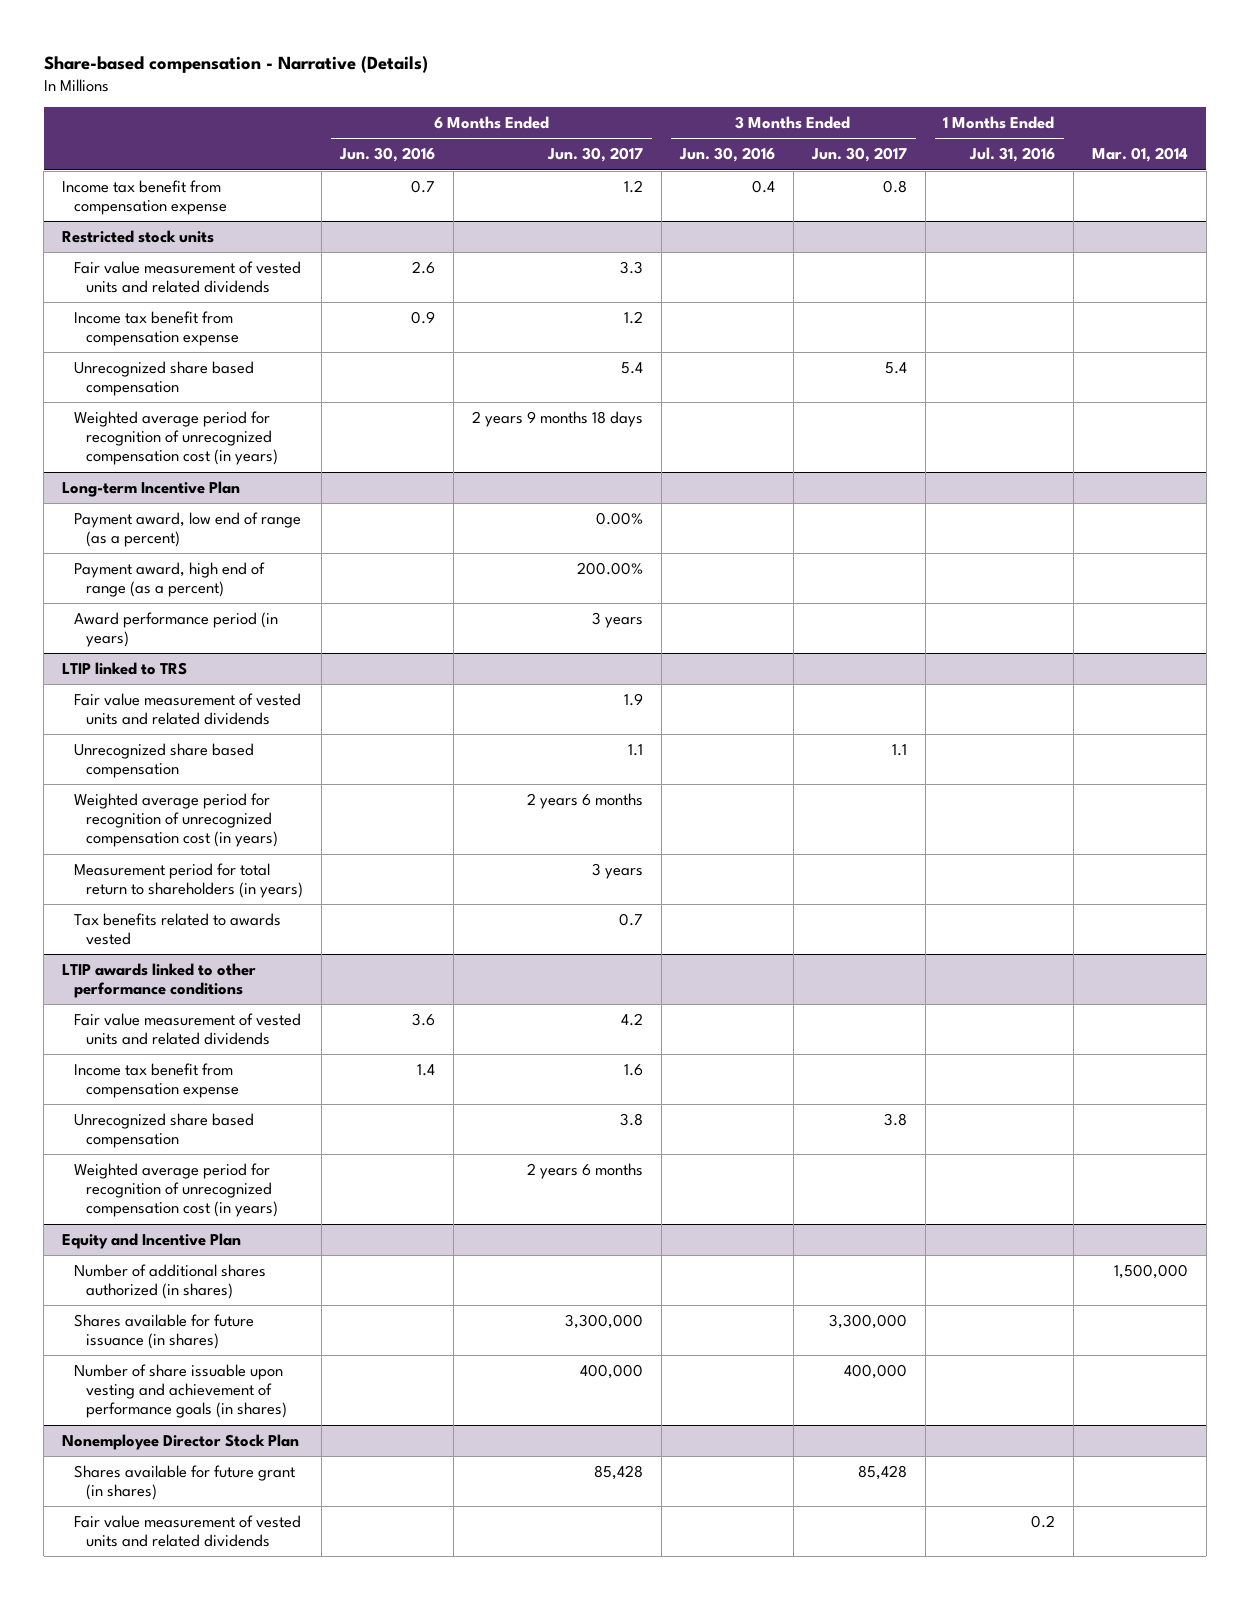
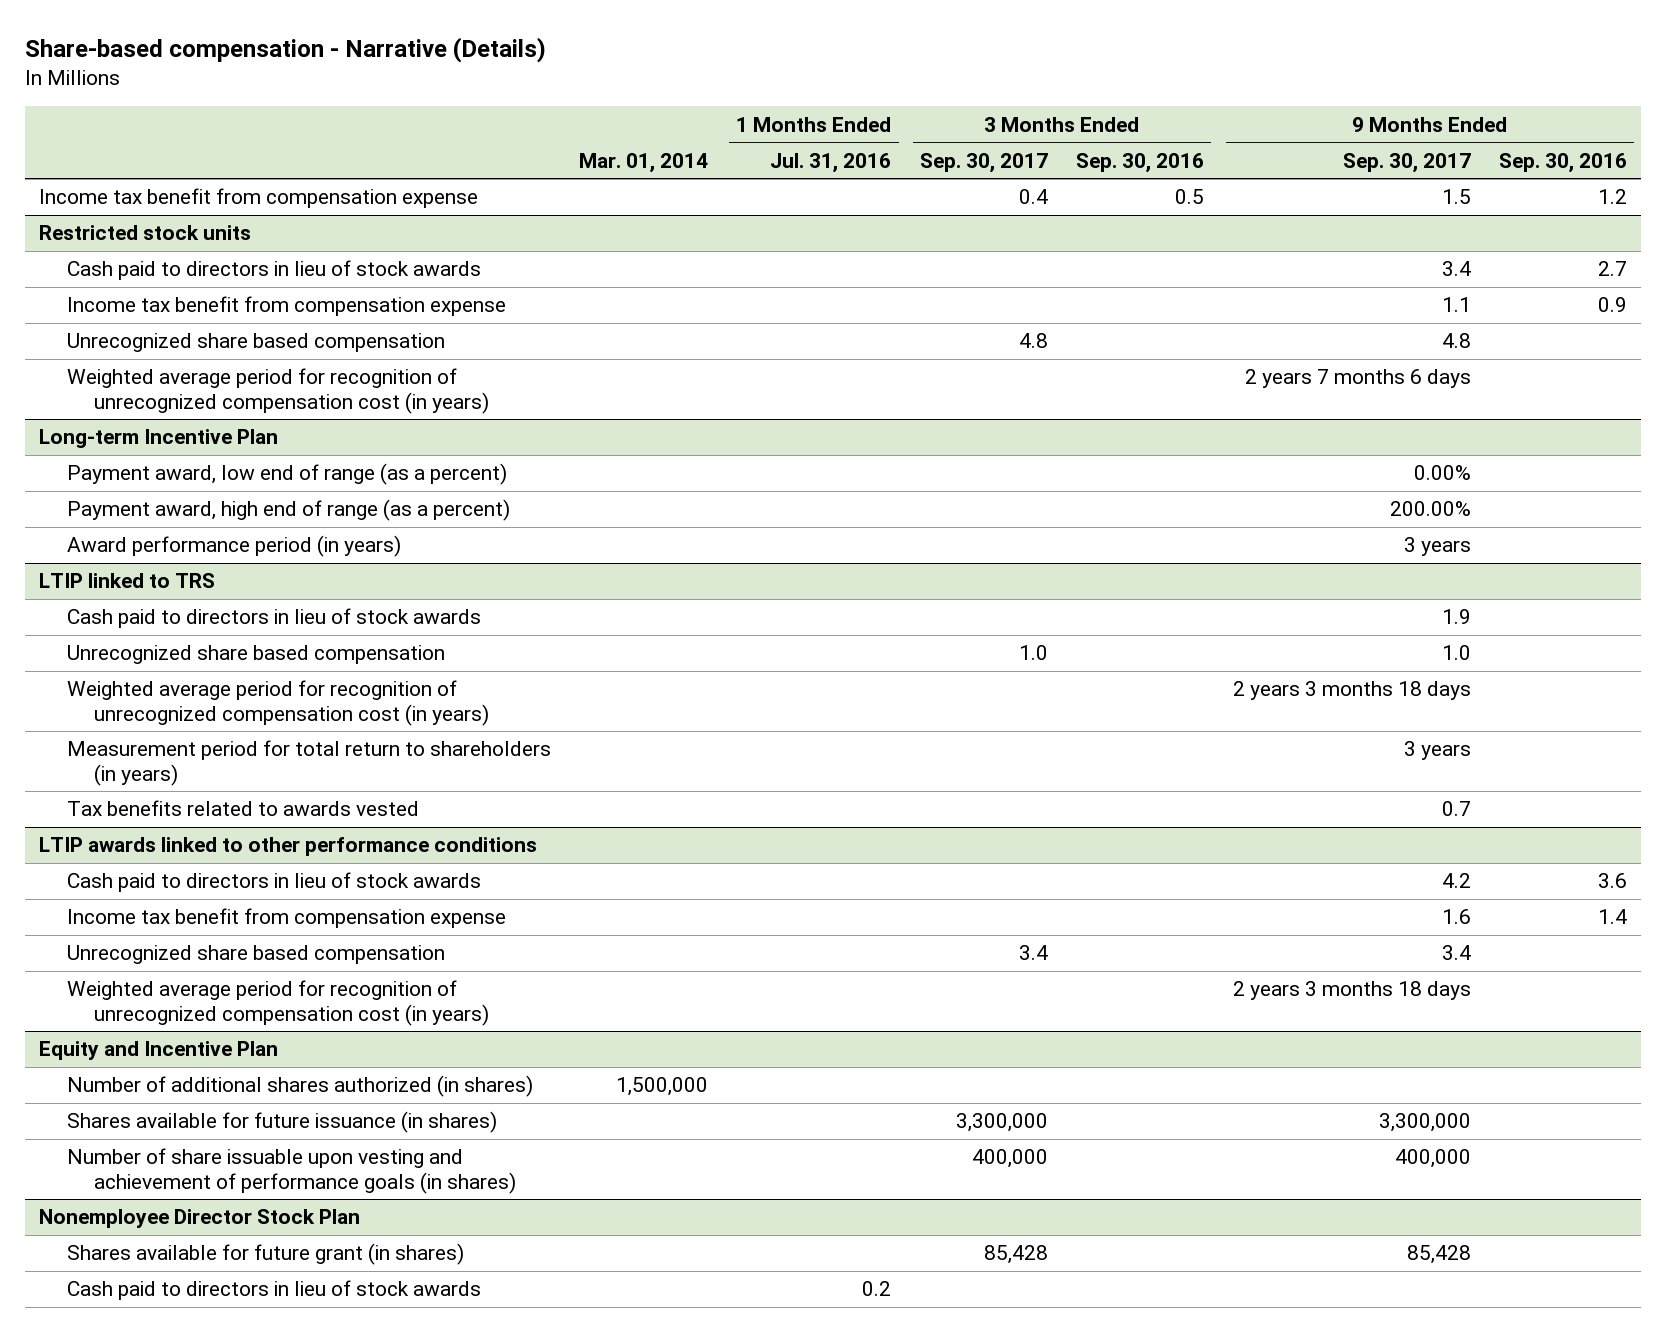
- | 6 Months Ended Jun. 30, 2016 | 6 Months Ended Jun. 30, 2017 | 3 Months Ended Jun. 30, 2016 | 3 Months Ended Jun. 30, 2017 | 1 Months Ended Jul. 31, 2016 | Mar. 01, 2014
+ | Mar. 01, 2014 | 1 Months Ended Jul. 31, 2016 | 3 Months Ended Sep. 30, 2017 | 3 Months Ended Sep. 30, 2016 | 9 Months Ended Sep. 30, 2017 | 9 Months Ended Sep. 30, 2016
@ Restricted stock units
- Fair value measurement of vested units and related dividends | 2.6 | 3.3 | | | |
+ Cash paid to directors in lieu of stock awards | | | | | 3.4 | 2.7
@ LTIP linked to TRS
- Fair value measurement of vested units and related dividends | | 1.9 | | | |
+ Cash paid to directors in lieu of stock awards | | | | | 1.9 |
@ LTIP awards linked to other performance conditions
- Fair value measurement of vested units and related dividends | 3.6 | 4.2 | | | |
+ Cash paid to directors in lieu of stock awards | | | | | 4.2 | 3.6
@ Nonemployee Director Stock Plan
- Fair value measurement of vested units and related dividends | | | | | 0.2 |
+ Cash paid to directors in lieu of stock awards | | 0.2 | | | |

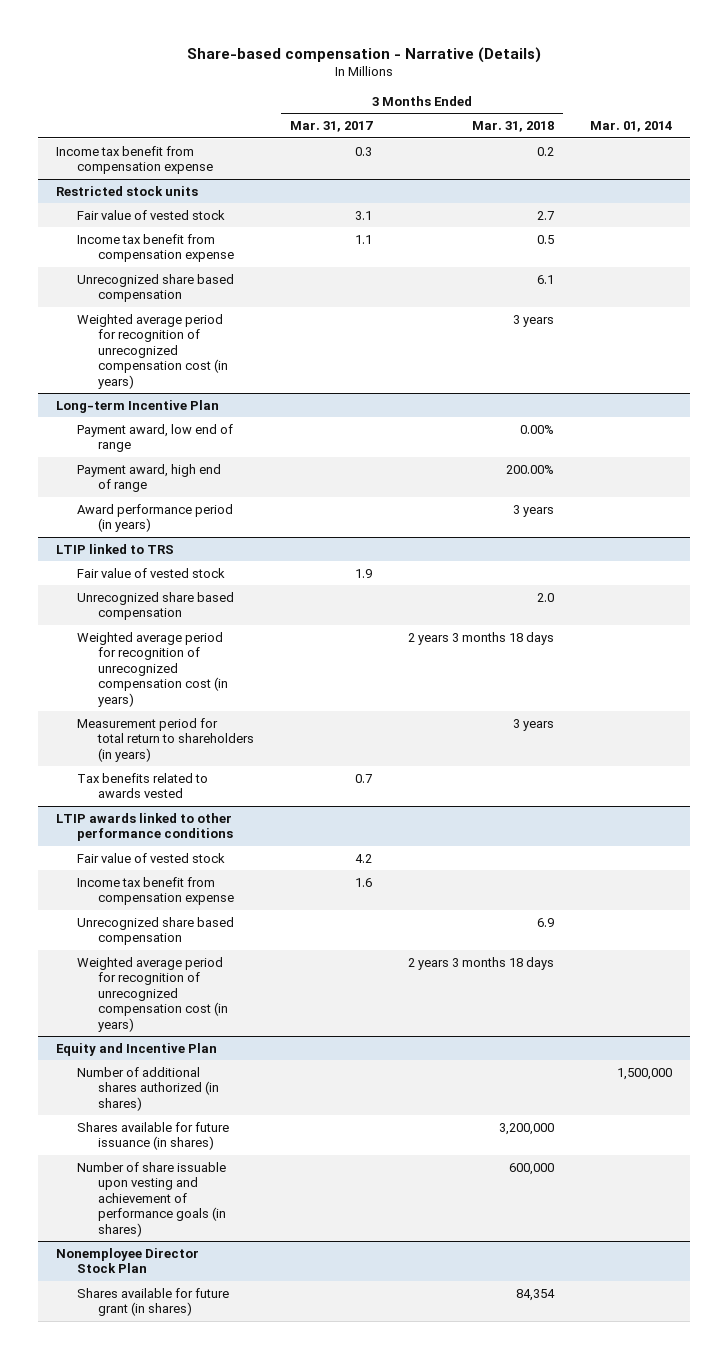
- | Mar. 01, 2014 | 1 Months Ended Jul. 31, 2016 | 3 Months Ended Sep. 30, 2017 | 3 Months Ended Sep. 30, 2016 | 9 Months Ended Sep. 30, 2017 | 9 Months Ended Sep. 30, 2016
+ | 3 Months Ended Mar. 31, 2017 | 3 Months Ended Mar. 31, 2018 | Mar. 01, 2014
@ Restricted stock units
- Cash paid to directors in lieu of stock awards | | | | | 3.4 | 2.7
+ Fair value of vested stock | 3.1 | 2.7 |
@ Long-term Incentive Plan
- Payment award, low end of range (as a percent) | | | | | 0.00% |
- Payment award, high end of range (as a percent) | | | | | 200.00% |
+ Payment award, low end of range | | 0.00% |
+ Payment award, high end of range | | 200.00% |
@ LTIP linked to TRS
- Cash paid to directors in lieu of stock awards | | | | | 1.9 |
+ Fair value of vested stock | 1.9 | |
@ LTIP awards linked to other performance conditions
- Cash paid to directors in lieu of stock awards | | | | | 4.2 | 3.6
+ Fair value of vested stock | 4.2 | |
@ Nonemployee Director Stock Plan
- Cash paid to directors in lieu of stock awards | | 0.2 | | | |

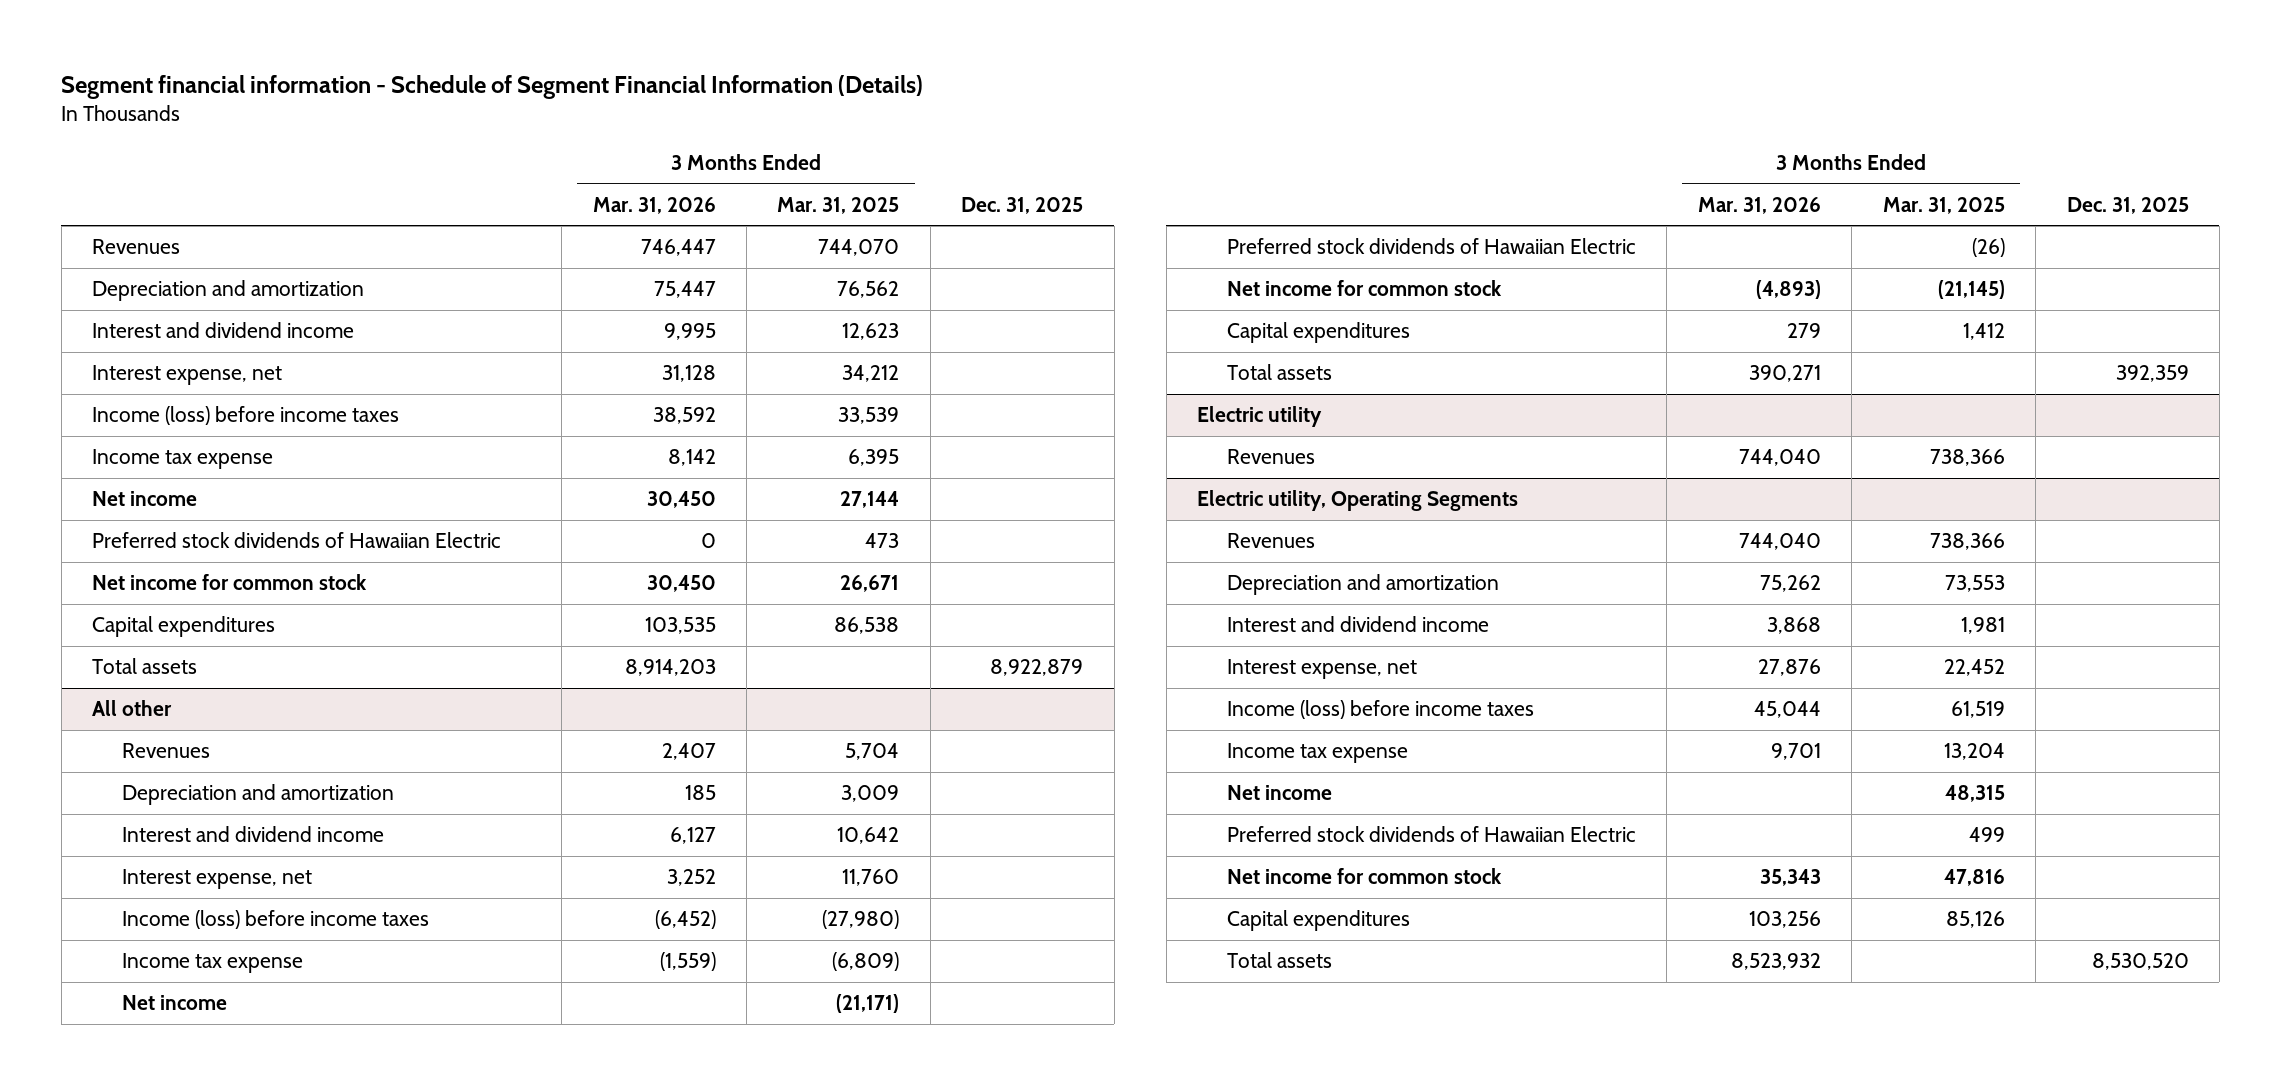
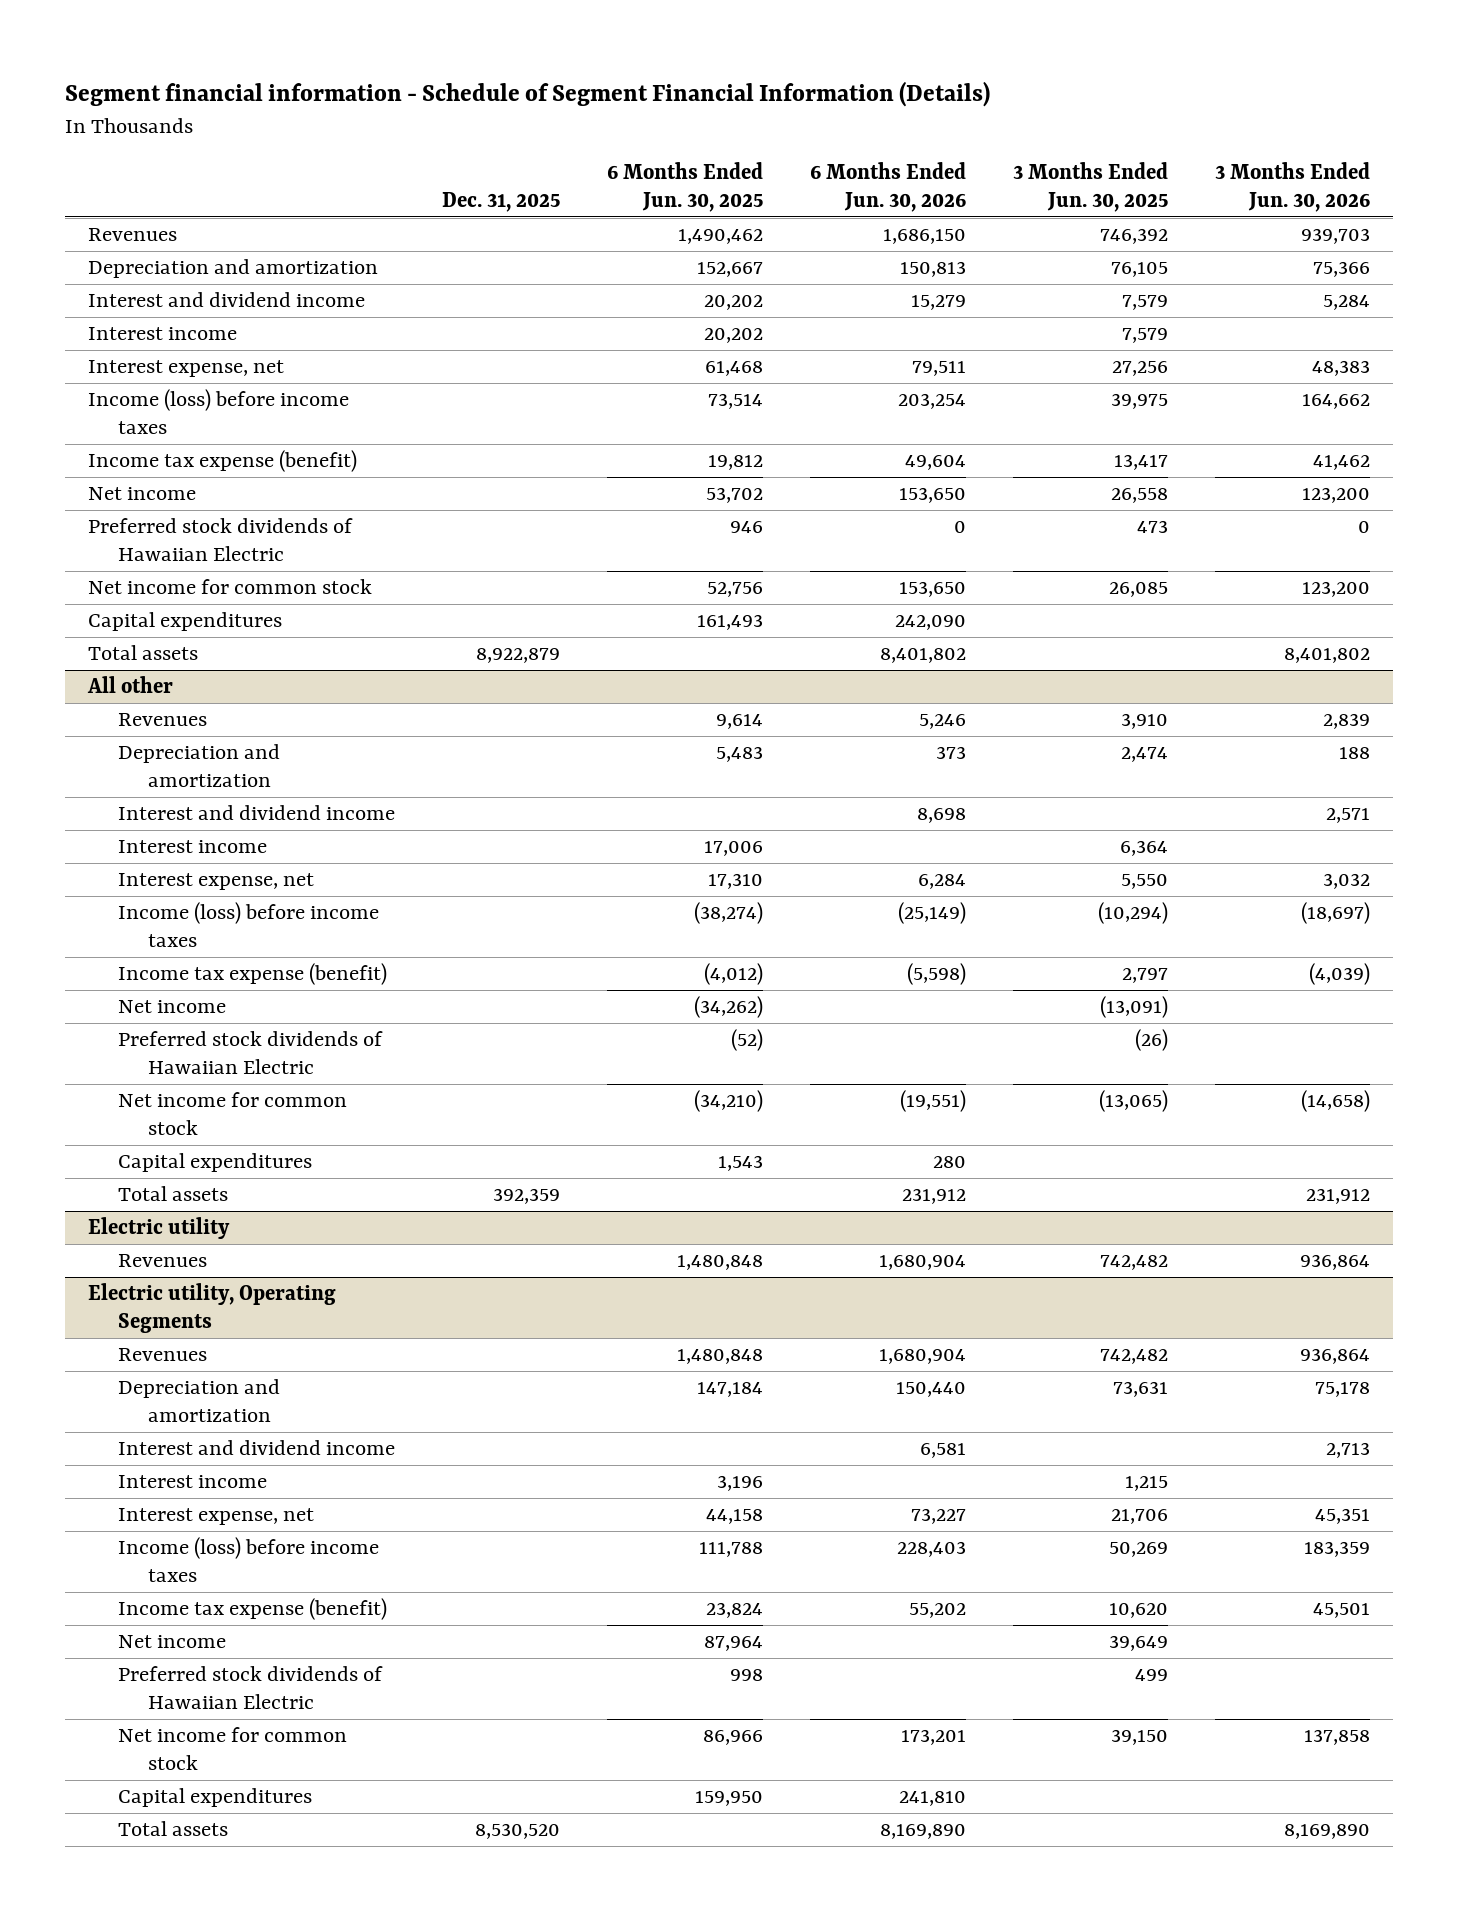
- | 3 Months Ended Mar. 31, 2026 | 3 Months Ended Mar. 31, 2025 | Dec. 31, 2025
+ | Dec. 31, 2025 | 6 Months Ended Jun. 30, 2025 | 6 Months Ended Jun. 30, 2026 | 3 Months Ended Jun. 30, 2025 | 3 Months Ended Jun. 30, 2026
+ Interest income | | 20,202 | | 7,579 |
- Income tax expense | 8,142 | 6,395 |
+ Income tax expense (benefit) | | 19,812 | 49,604 | 13,417 | 41,462
@ All other
+ Interest income | | 17,006 | | 6,364 |
- Income tax expense | (1,559) | (6,809) |
+ Income tax expense (benefit) | | (4,012) | (5,598) | 2,797 | (4,039)
@ Electric utility, Operating Segments
+ Interest income | | 3,196 | | 1,215 |
- Income tax expense | 9,701 | 13,204 |
+ Income tax expense (benefit) | | 23,824 | 55,202 | 10,620 | 45,501

